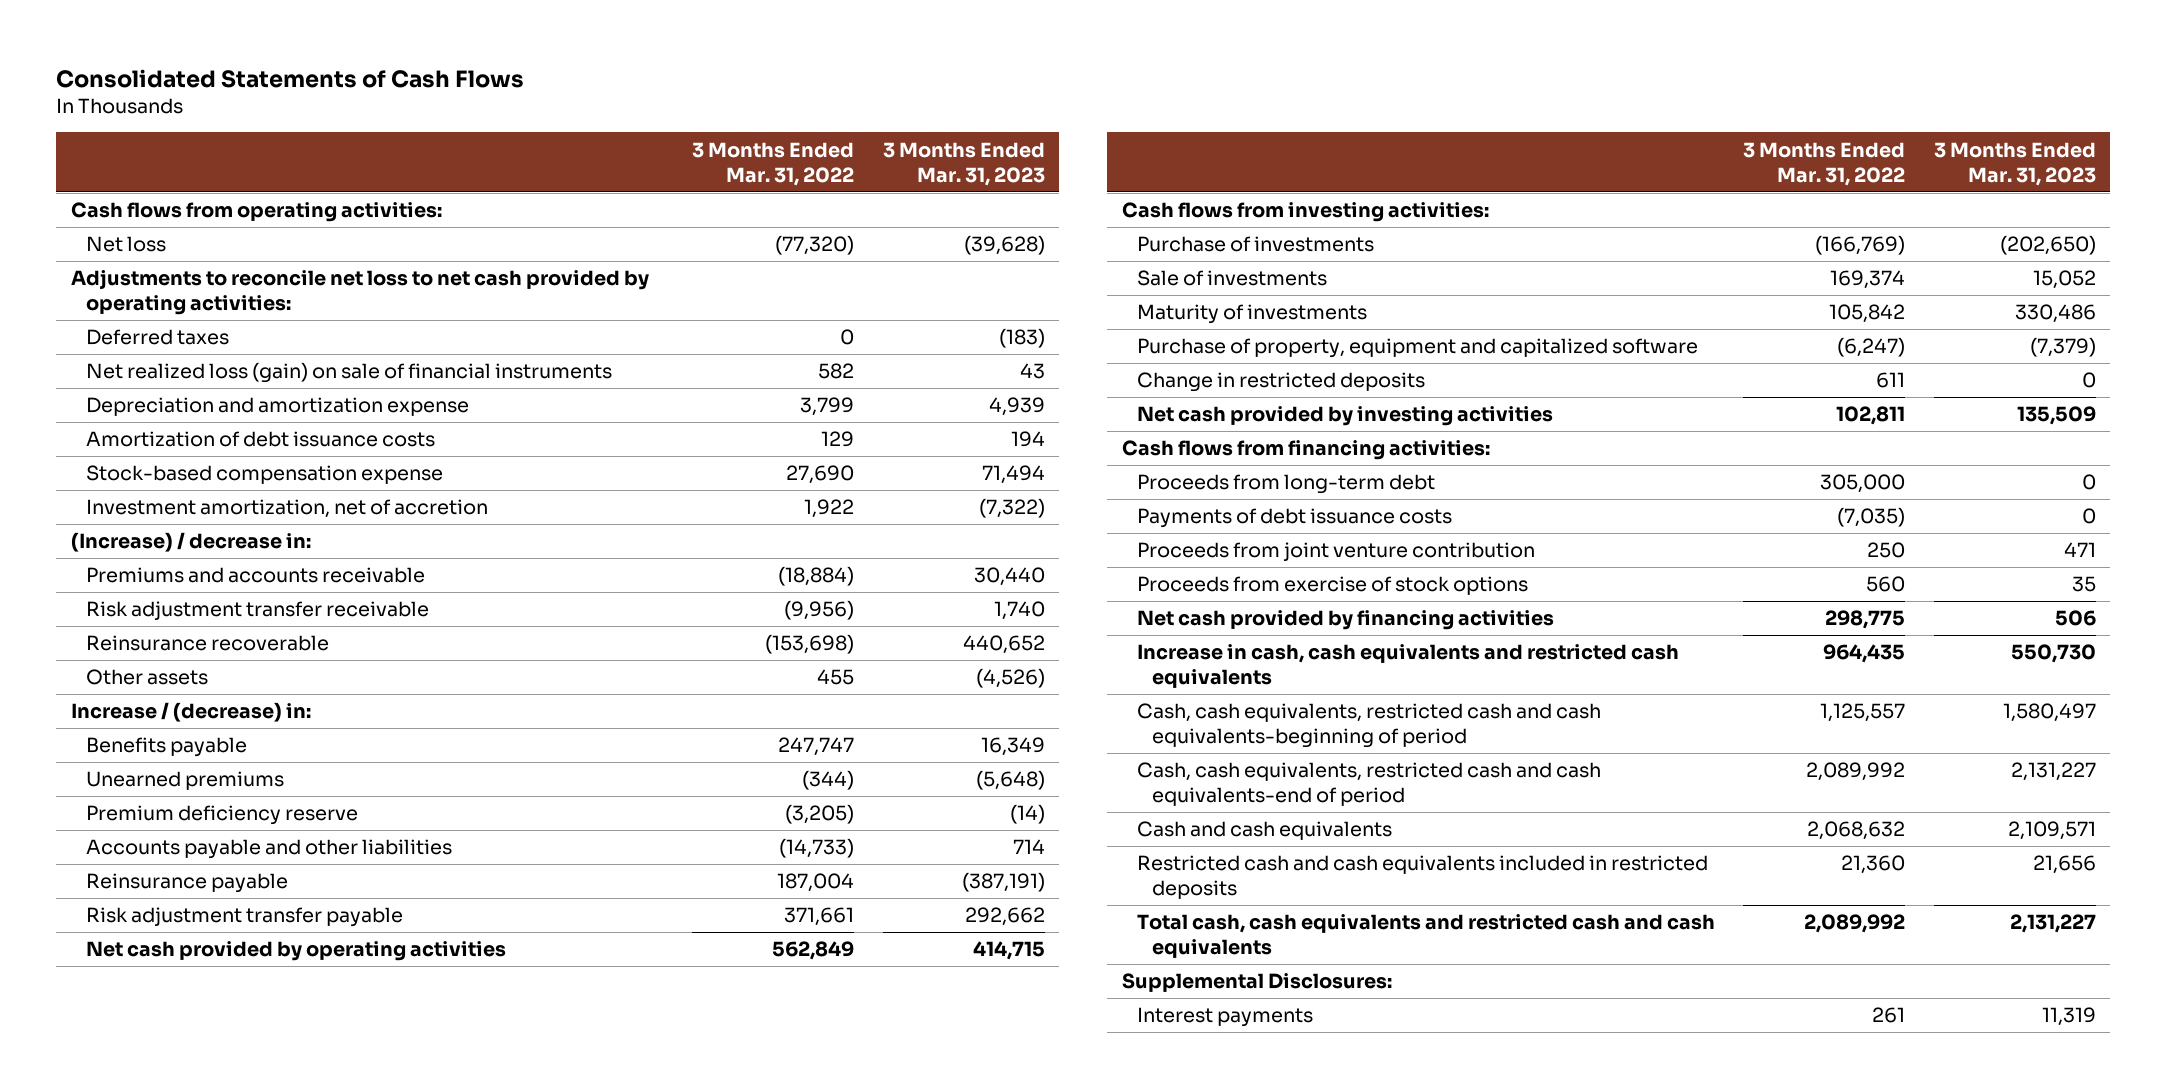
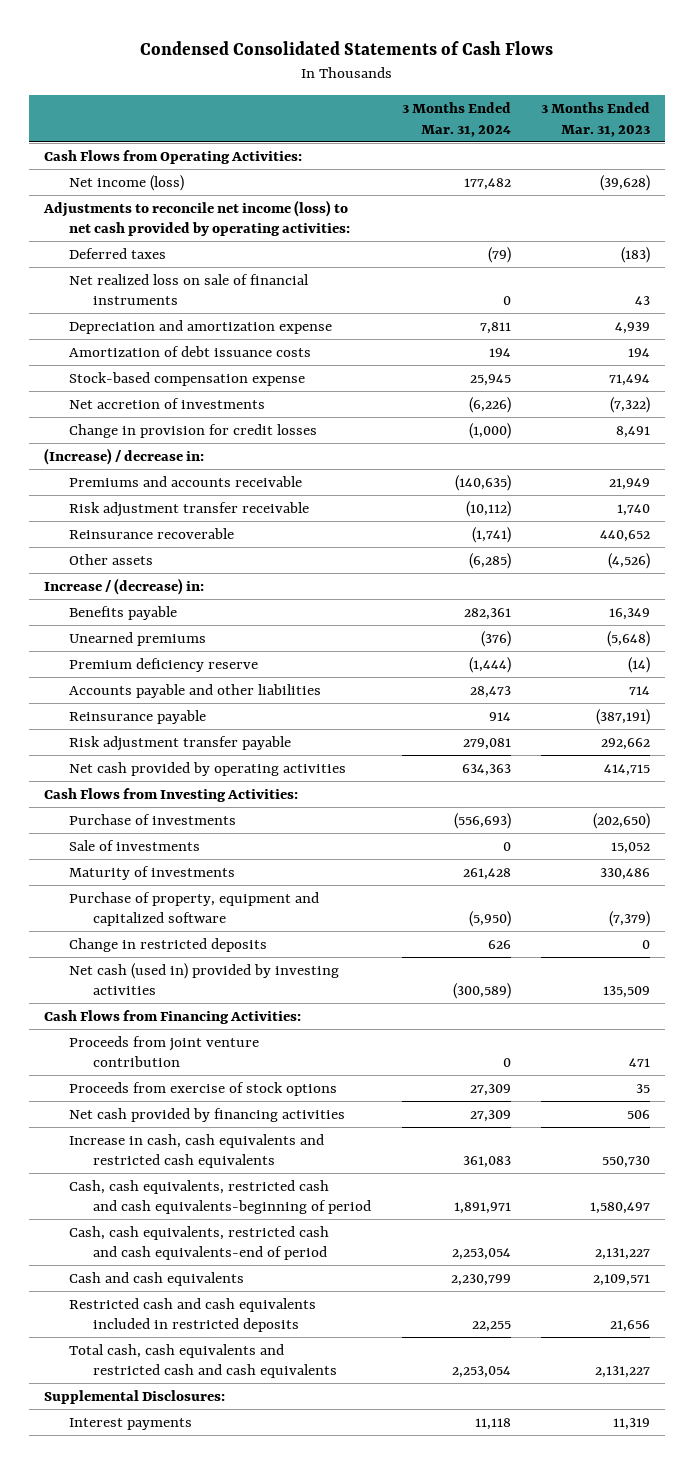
- Consolidated Statements of Cash Flows
+ Condensed Consolidated Statements of Cash Flows
- | 3 Months Ended Mar. 31, 2022 | 3 Months Ended Mar. 31, 2023
+ | 3 Months Ended Mar. 31, 2024 | 3 Months Ended Mar. 31, 2023
- Cash flows from operating activities:
- Net loss | (77,320) | (39,628)
- Adjustments to reconcile net loss to net cash provided by operating activities:
+ Cash Flows from Operating Activities:
+ Net income (loss) | 177,482 | (39,628)
+ Adjustments to reconcile net income (loss) to net cash provided by operating activities:
- Net realized loss (gain) on sale of financial instruments | 582 | 43
+ Net realized loss on sale of financial instruments | 0 | 43
- Investment amortization, net of accretion | 1,922 | (7,322)
+ Net accretion of investments | (6,226) | (7,322)
+ Change in provision for credit losses | (1,000) | 8,491
- Premiums and accounts receivable | (18,884) | 30,440
+ Premiums and accounts receivable | (140,635) | 21,949
- Cash flows from investing activities:
+ Cash Flows from Investing Activities:
- Net cash provided by investing activities | 102,811 | 135,509
- Cash flows from financing activities:
- Proceeds from long-term debt | 305,000 | 0
- Payments of debt issuance costs | (7,035) | 0
+ Net cash (used in) provided by investing activities | (300,589) | 135,509
+ Cash Flows from Financing Activities:

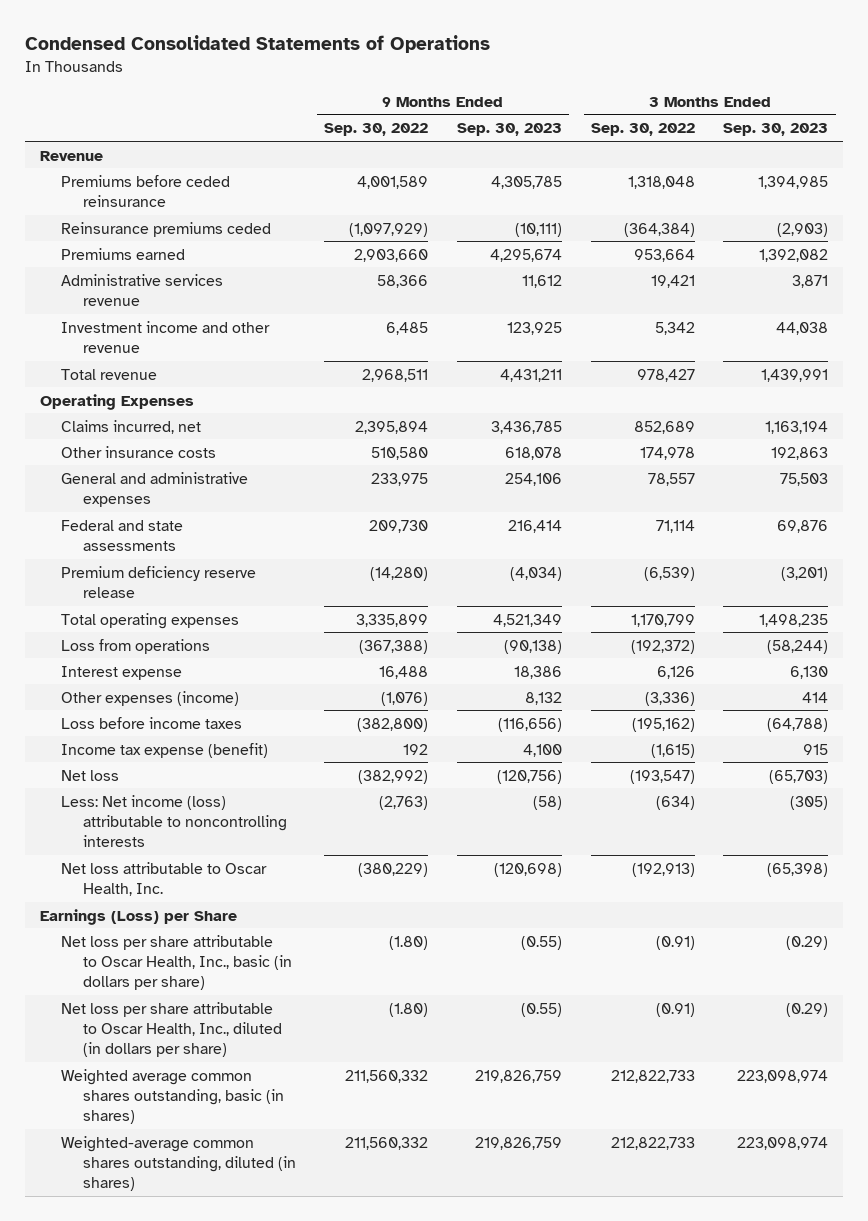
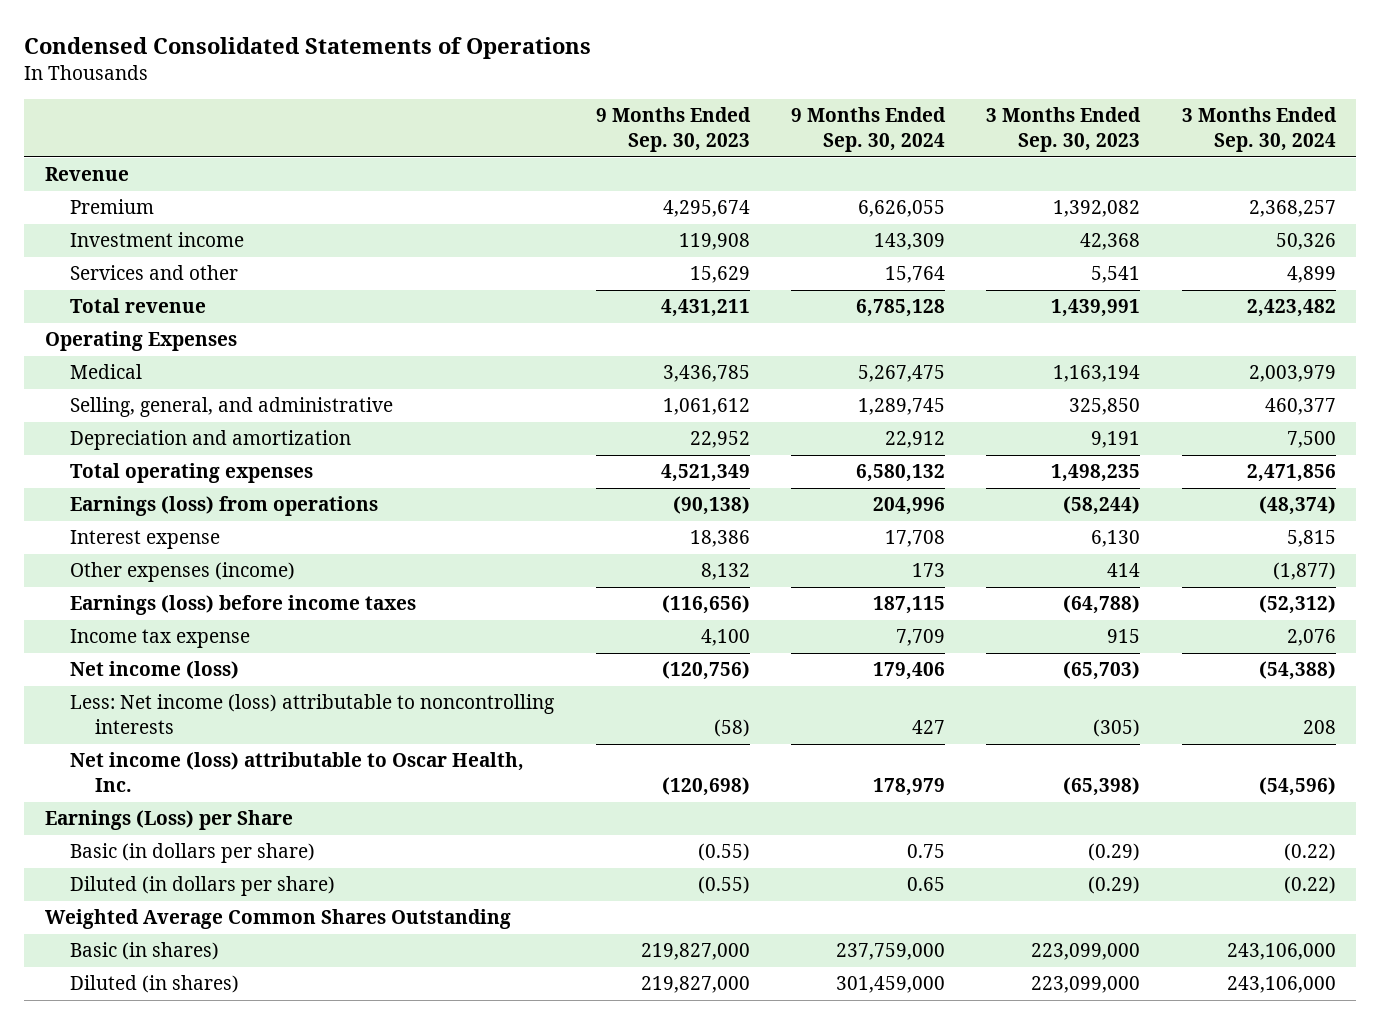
- | 9 Months Ended Sep. 30, 2022 | 9 Months Ended Sep. 30, 2023 | 3 Months Ended Sep. 30, 2022 | 3 Months Ended Sep. 30, 2023
+ | 9 Months Ended Sep. 30, 2023 | 9 Months Ended Sep. 30, 2024 | 3 Months Ended Sep. 30, 2023 | 3 Months Ended Sep. 30, 2024
- Premiums before ceded reinsurance | 4,001,589 | 4,305,785 | 1,318,048 | 1,394,985
- Reinsurance premiums ceded | (1,097,929) | (10,111) | (364,384) | (2,903)
- Premiums earned | 2,903,660 | 4,295,674 | 953,664 | 1,392,082
- Administrative services revenue | 58,366 | 11,612 | 19,421 | 3,871
- Investment income and other revenue | 6,485 | 123,925 | 5,342 | 44,038
+ Premium | 4,295,674 | 6,626,055 | 1,392,082 | 2,368,257
+ Investment income | 119,908 | 143,309 | 42,368 | 50,326
+ Services and other | 15,629 | 15,764 | 5,541 | 4,899
- Claims incurred, net | 2,395,894 | 3,436,785 | 852,689 | 1,163,194
- Other insurance costs | 510,580 | 618,078 | 174,978 | 192,863
- General and administrative expenses | 233,975 | 254,106 | 78,557 | 75,503
- Federal and state assessments | 209,730 | 216,414 | 71,114 | 69,876
- Premium deficiency reserve release | (14,280) | (4,034) | (6,539) | (3,201)
+ Medical | 3,436,785 | 5,267,475 | 1,163,194 | 2,003,979
+ Selling, general, and administrative | 1,061,612 | 1,289,745 | 325,850 | 460,377
+ Depreciation and amortization | 22,952 | 22,912 | 9,191 | 7,500
- Loss from operations | (367,388) | (90,138) | (192,372) | (58,244)
+ Earnings (loss) from operations | (90,138) | 204,996 | (58,244) | (48,374)
- Loss before income taxes | (382,800) | (116,656) | (195,162) | (64,788)
- Income tax expense (benefit) | 192 | 4,100 | (1,615) | 915
- Net loss | (382,992) | (120,756) | (193,547) | (65,703)
+ Earnings (loss) before income taxes | (116,656) | 187,115 | (64,788) | (52,312)
+ Income tax expense | 4,100 | 7,709 | 915 | 2,076
+ Net income (loss) | (120,756) | 179,406 | (65,703) | (54,388)
- Net loss attributable to Oscar Health, Inc. | (380,229) | (120,698) | (192,913) | (65,398)
+ Net income (loss) attributable to Oscar Health, Inc. | (120,698) | 178,979 | (65,398) | (54,596)
- Net loss per share attributable to Oscar Health, Inc., basic (in dollars per share) | (1.80) | (0.55) | (0.91) | (0.29)
- Net loss per share attributable to Oscar Health, Inc., diluted (in dollars per share) | (1.80) | (0.55) | (0.91) | (0.29)
- Weighted average common shares outstanding, basic (in shares) | 211,560,332 | 219,826,759 | 212,822,733 | 223,098,974
- Weighted-average common shares outstanding, diluted (in shares) | 211,560,332 | 219,826,759 | 212,822,733 | 223,098,974
+ Basic (in dollars per share) | (0.55) | 0.75 | (0.29) | (0.22)
+ Diluted (in dollars per share) | (0.55) | 0.65 | (0.29) | (0.22)
+ Weighted Average Common Shares Outstanding
+ Basic (in shares) | 219,827,000 | 237,759,000 | 223,099,000 | 243,106,000
+ Diluted (in shares) | 219,827,000 | 301,459,000 | 223,099,000 | 243,106,000

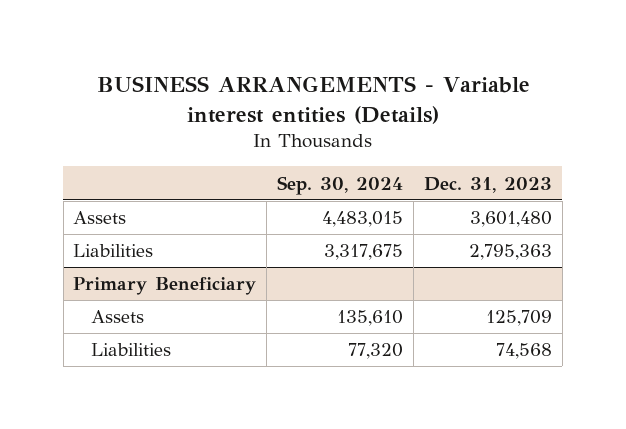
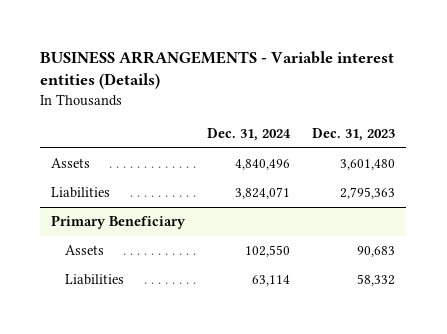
- | Sep. 30, 2024 | Dec. 31, 2023
+ | Dec. 31, 2024 | Dec. 31, 2023
@ Primary Beneficiary
- Assets | 135,610 | 125,709
- Liabilities | 77,320 | 74,568
+ Assets | 102,550 | 90,683
+ Liabilities | 63,114 | 58,332

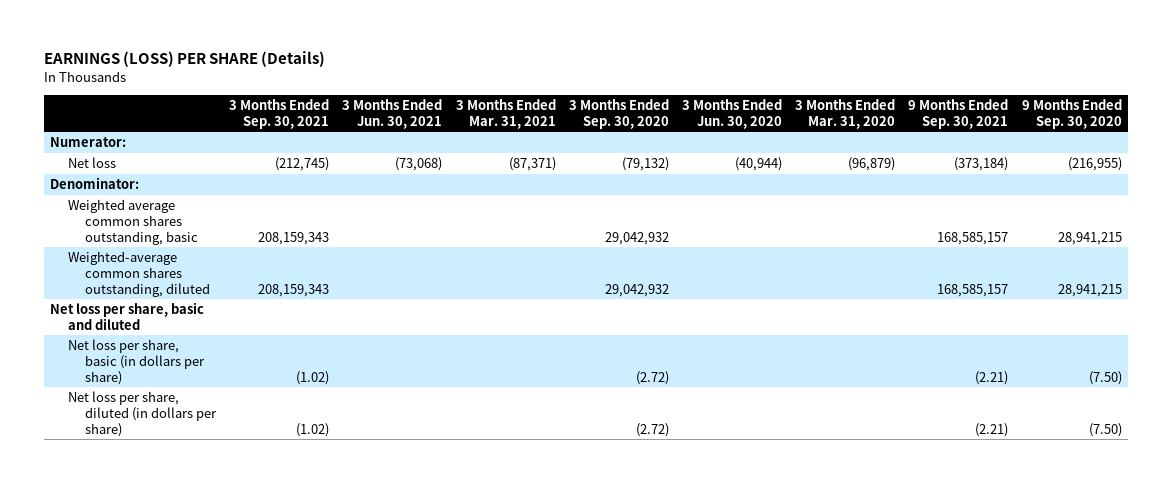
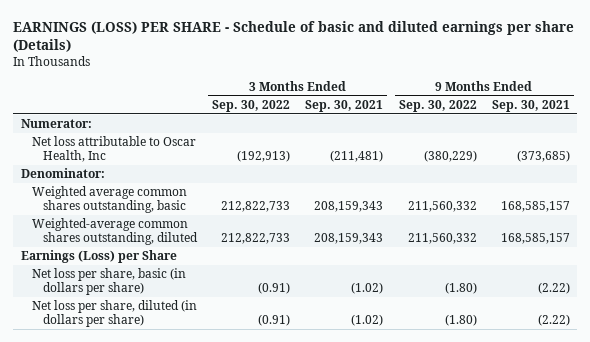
- EARNINGS (LOSS) PER SHARE (Details)
+ EARNINGS (LOSS) PER SHARE - Schedule of basic and diluted earnings per share (Details)
- | 3 Months Ended Sep. 30, 2021 | 3 Months Ended Jun. 30, 2021 | 3 Months Ended Mar. 31, 2021 | 3 Months Ended Sep. 30, 2020 | 3 Months Ended Jun. 30, 2020 | 3 Months Ended Mar. 31, 2020 | 9 Months Ended Sep. 30, 2021 | 9 Months Ended Sep. 30, 2020
+ | 3 Months Ended Sep. 30, 2022 | 3 Months Ended Sep. 30, 2021 | 9 Months Ended Sep. 30, 2022 | 9 Months Ended Sep. 30, 2021
- Net loss | (212,745) | (73,068) | (87,371) | (79,132) | (40,944) | (96,879) | (373,184) | (216,955)
+ Net loss attributable to Oscar Health, Inc | (192,913) | (211,481) | (380,229) | (373,685)
- Net loss per share, basic and diluted
- Net loss per share, basic (in dollars per share) | (1.02) | | | (2.72) | | | (2.21) | (7.50)
- Net loss per share, diluted (in dollars per share) | (1.02) | | | (2.72) | | | (2.21) | (7.50)
+ Earnings (Loss) per Share
+ Net loss per share, basic (in dollars per share) | (0.91) | (1.02) | (1.80) | (2.22)
+ Net loss per share, diluted (in dollars per share) | (0.91) | (1.02) | (1.80) | (2.22)

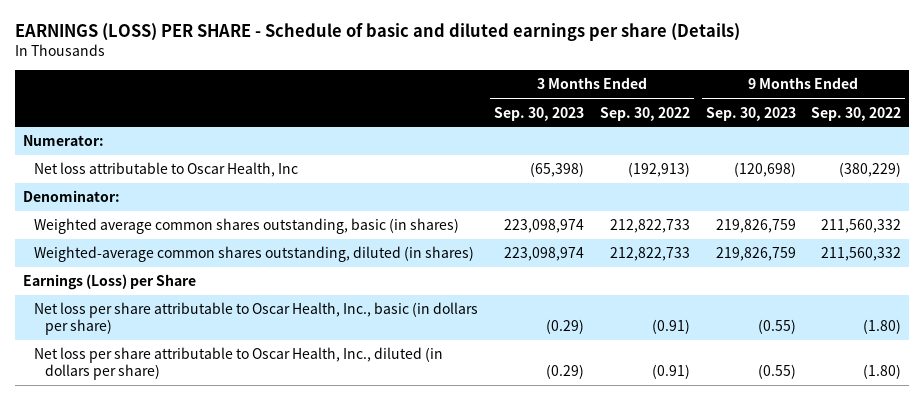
- | 3 Months Ended Sep. 30, 2022 | 3 Months Ended Sep. 30, 2021 | 9 Months Ended Sep. 30, 2022 | 9 Months Ended Sep. 30, 2021
+ | 3 Months Ended Sep. 30, 2023 | 3 Months Ended Sep. 30, 2022 | 9 Months Ended Sep. 30, 2023 | 9 Months Ended Sep. 30, 2022
- Weighted average common shares outstanding, basic | 212,822,733 | 208,159,343 | 211,560,332 | 168,585,157
- Weighted-average common shares outstanding, diluted | 212,822,733 | 208,159,343 | 211,560,332 | 168,585,157
+ Weighted average common shares outstanding, basic (in shares) | 223,098,974 | 212,822,733 | 219,826,759 | 211,560,332
+ Weighted-average common shares outstanding, diluted (in shares) | 223,098,974 | 212,822,733 | 219,826,759 | 211,560,332
- Net loss per share, basic (in dollars per share) | (0.91) | (1.02) | (1.80) | (2.22)
- Net loss per share, diluted (in dollars per share) | (0.91) | (1.02) | (1.80) | (2.22)
+ Net loss per share attributable to Oscar Health, Inc., basic (in dollars per share) | (0.29) | (0.91) | (0.55) | (1.80)
+ Net loss per share attributable to Oscar Health, Inc., diluted (in dollars per share) | (0.29) | (0.91) | (0.55) | (1.80)

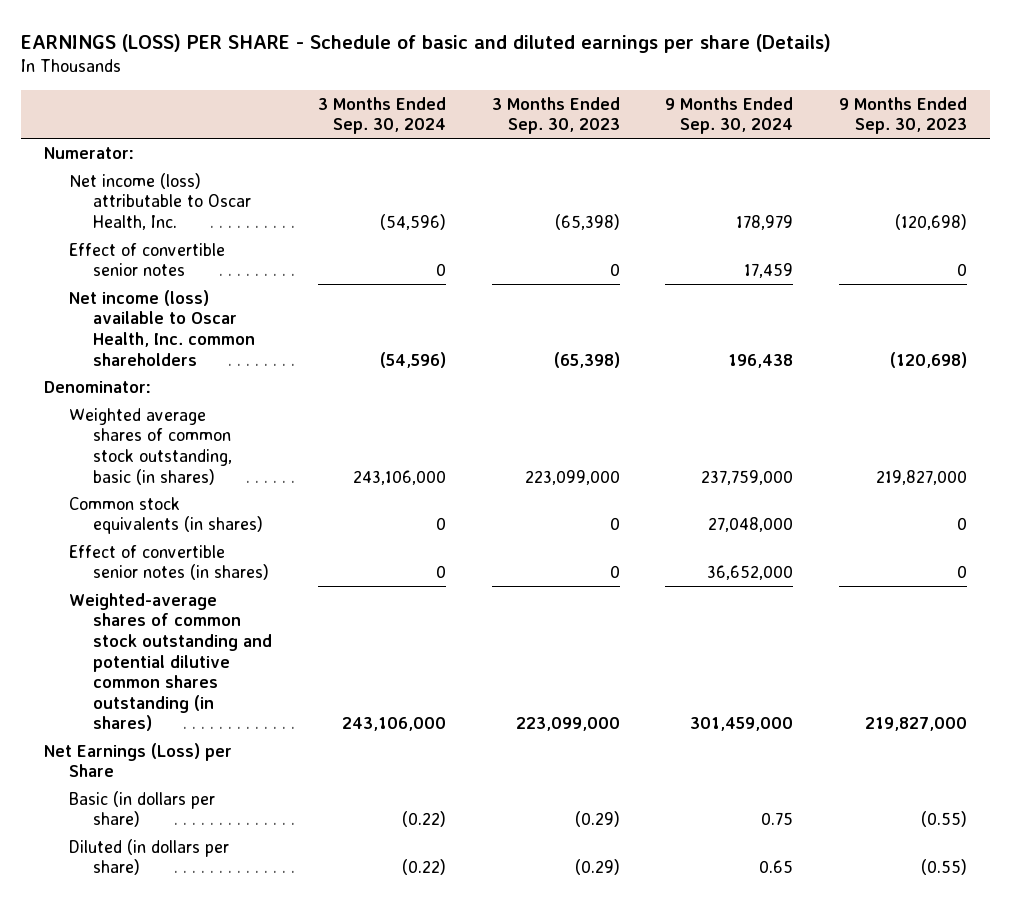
- | 3 Months Ended Sep. 30, 2023 | 3 Months Ended Sep. 30, 2022 | 9 Months Ended Sep. 30, 2023 | 9 Months Ended Sep. 30, 2022
+ | 3 Months Ended Sep. 30, 2024 | 3 Months Ended Sep. 30, 2023 | 9 Months Ended Sep. 30, 2024 | 9 Months Ended Sep. 30, 2023
- Net loss attributable to Oscar Health, Inc | (65,398) | (192,913) | (120,698) | (380,229)
+ Net income (loss) attributable to Oscar Health, Inc. | (54,596) | (65,398) | 178,979 | (120,698)
+ Effect of convertible senior notes | 0 | 0 | 17,459 | 0
+ Net income (loss) available to Oscar Health, Inc. common shareholders | (54,596) | (65,398) | 196,438 | (120,698)
- Weighted average common shares outstanding, basic (in shares) | 223,098,974 | 212,822,733 | 219,826,759 | 211,560,332
- Weighted-average common shares outstanding, diluted (in shares) | 223,098,974 | 212,822,733 | 219,826,759 | 211,560,332
- Earnings (Loss) per Share
- Net loss per share attributable to Oscar Health, Inc., basic (in dollars per share) | (0.29) | (0.91) | (0.55) | (1.80)
- Net loss per share attributable to Oscar Health, Inc., diluted (in dollars per share) | (0.29) | (0.91) | (0.55) | (1.80)
+ Weighted average shares of common stock outstanding, basic (in shares) | 243,106,000 | 223,099,000 | 237,759,000 | 219,827,000
+ Common stock equivalents (in shares) | 0 | 0 | 27,048,000 | 0
+ Effect of convertible senior notes (in shares) | 0 | 0 | 36,652,000 | 0
+ Weighted-average shares of common stock outstanding and potential dilutive common shares outstanding (in shares) | 243,106,000 | 223,099,000 | 301,459,000 | 219,827,000
+ Net Earnings (Loss) per Share
+ Basic (in dollars per share) | (0.22) | (0.29) | 0.75 | (0.55)
+ Diluted (in dollars per share) | (0.22) | (0.29) | 0.65 | (0.55)

